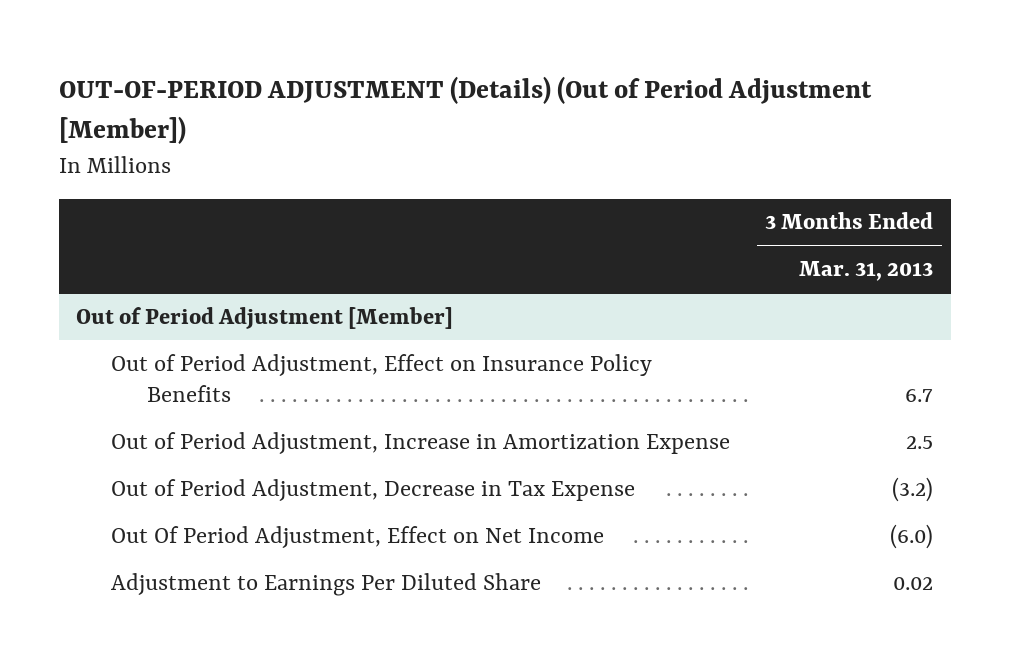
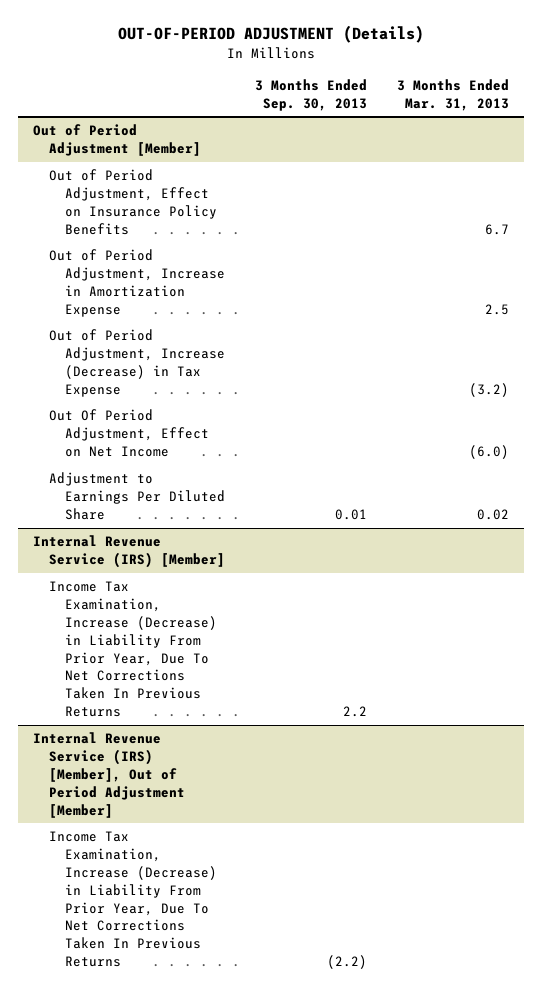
- OUT-OF-PERIOD ADJUSTMENT (Details) (Out of Period Adjustment [Member])
+ OUT-OF-PERIOD ADJUSTMENT (Details)
- | 3 Months Ended Mar. 31, 2013
+ | 3 Months Ended Sep. 30, 2013 | 3 Months Ended Mar. 31, 2013
@ Out of Period Adjustment [Member]
- Out of Period Adjustment, Decrease in Tax Expense | (3.2)
+ Out of Period Adjustment, Increase (Decrease) in Tax Expense | | (3.2)
+ Internal Revenue Service (IRS) [Member]
+ Income Tax Examination, Increase (Decrease) in Liability From Prior Year, Due To Net Corrections Taken In Previous Returns | 2.2 |
+ Internal Revenue Service (IRS) [Member], Out of Period Adjustment [Member]
+ Income Tax Examination, Increase (Decrease) in Liability From Prior Year, Due To Net Corrections Taken In Previous Returns | (2.2) |

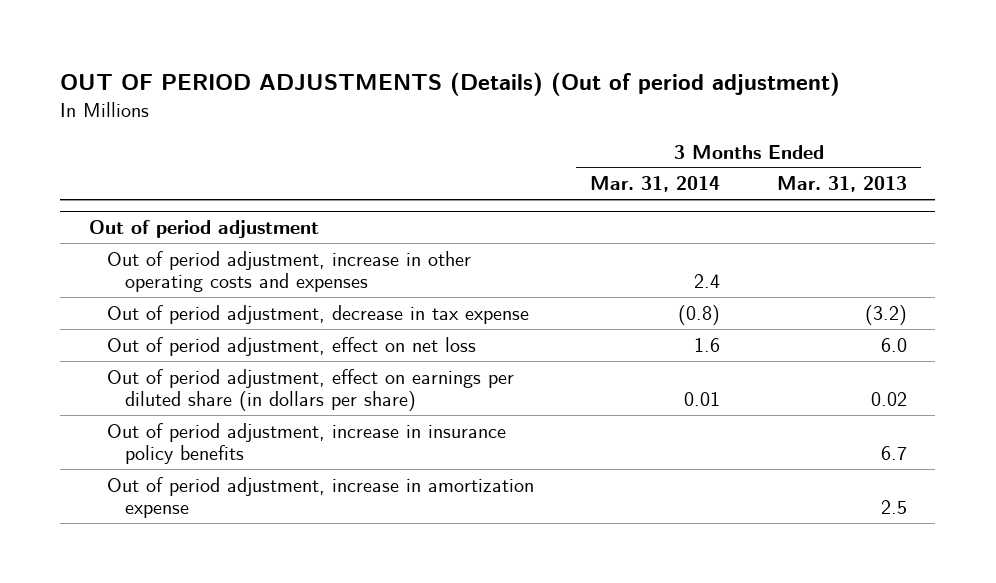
- OUT-OF-PERIOD ADJUSTMENT (Details)
+ OUT OF PERIOD ADJUSTMENTS (Details) (Out of period adjustment)
- | 3 Months Ended Sep. 30, 2013 | 3 Months Ended Mar. 31, 2013
+ | 3 Months Ended Mar. 31, 2014 | 3 Months Ended Mar. 31, 2013
- Out of Period Adjustment [Member]
- Out of Period Adjustment, Effect on Insurance Policy Benefits | | 6.7
- Out of Period Adjustment, Increase in Amortization Expense | | 2.5
- Out of Period Adjustment, Increase (Decrease) in Tax Expense | | (3.2)
- Out Of Period Adjustment, Effect on Net Income | | (6.0)
- Adjustment to Earnings Per Diluted Share | 0.01 | 0.02
- Internal Revenue Service (IRS) [Member]
- Income Tax Examination, Increase (Decrease) in Liability From Prior Year, Due To Net Corrections Taken In Previous Returns | 2.2 |
- Internal Revenue Service (IRS) [Member], Out of Period Adjustment [Member]
- Income Tax Examination, Increase (Decrease) in Liability From Prior Year, Due To Net Corrections Taken In Previous Returns | (2.2) |
+ Out of period adjustment
+ Out of period adjustment, increase in other operating costs and expenses | 2.4 |
+ Out of period adjustment, decrease in tax expense | (0.8) | (3.2)
+ Out of period adjustment, effect on net loss | 1.6 | 6.0
+ Out of period adjustment, effect on earnings per diluted share (in dollars per share) | 0.01 | 0.02
+ Out of period adjustment, increase in insurance policy benefits | | 6.7
+ Out of period adjustment, increase in amortization expense | | 2.5

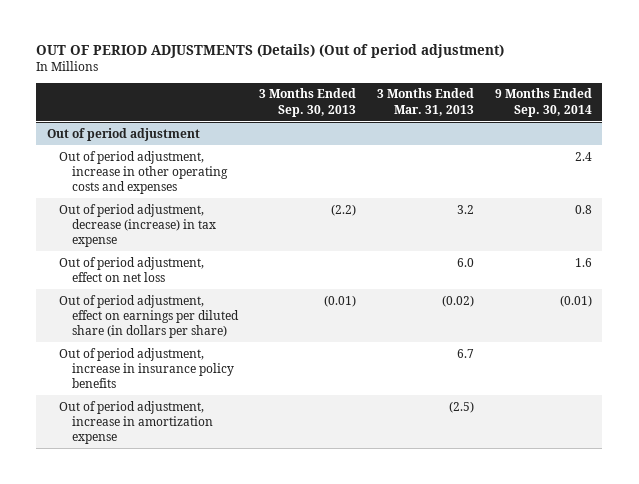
- | 3 Months Ended Mar. 31, 2014 | 3 Months Ended Mar. 31, 2013
+ | 3 Months Ended Sep. 30, 2013 | 3 Months Ended Mar. 31, 2013 | 9 Months Ended Sep. 30, 2014
@ Out of period adjustment
- Out of period adjustment, decrease in tax expense | (0.8) | (3.2)
+ Out of period adjustment, decrease (increase) in tax expense | (2.2) | 3.2 | 0.8
- Out of period adjustment, effect on earnings per diluted share (in dollars per share) | 0.01 | 0.02
+ Out of period adjustment, effect on earnings per diluted share (in dollars per share) | (0.01) | (0.02) | (0.01)
- Out of period adjustment, increase in amortization expense | | 2.5
+ Out of period adjustment, increase in amortization expense | | (2.5) |

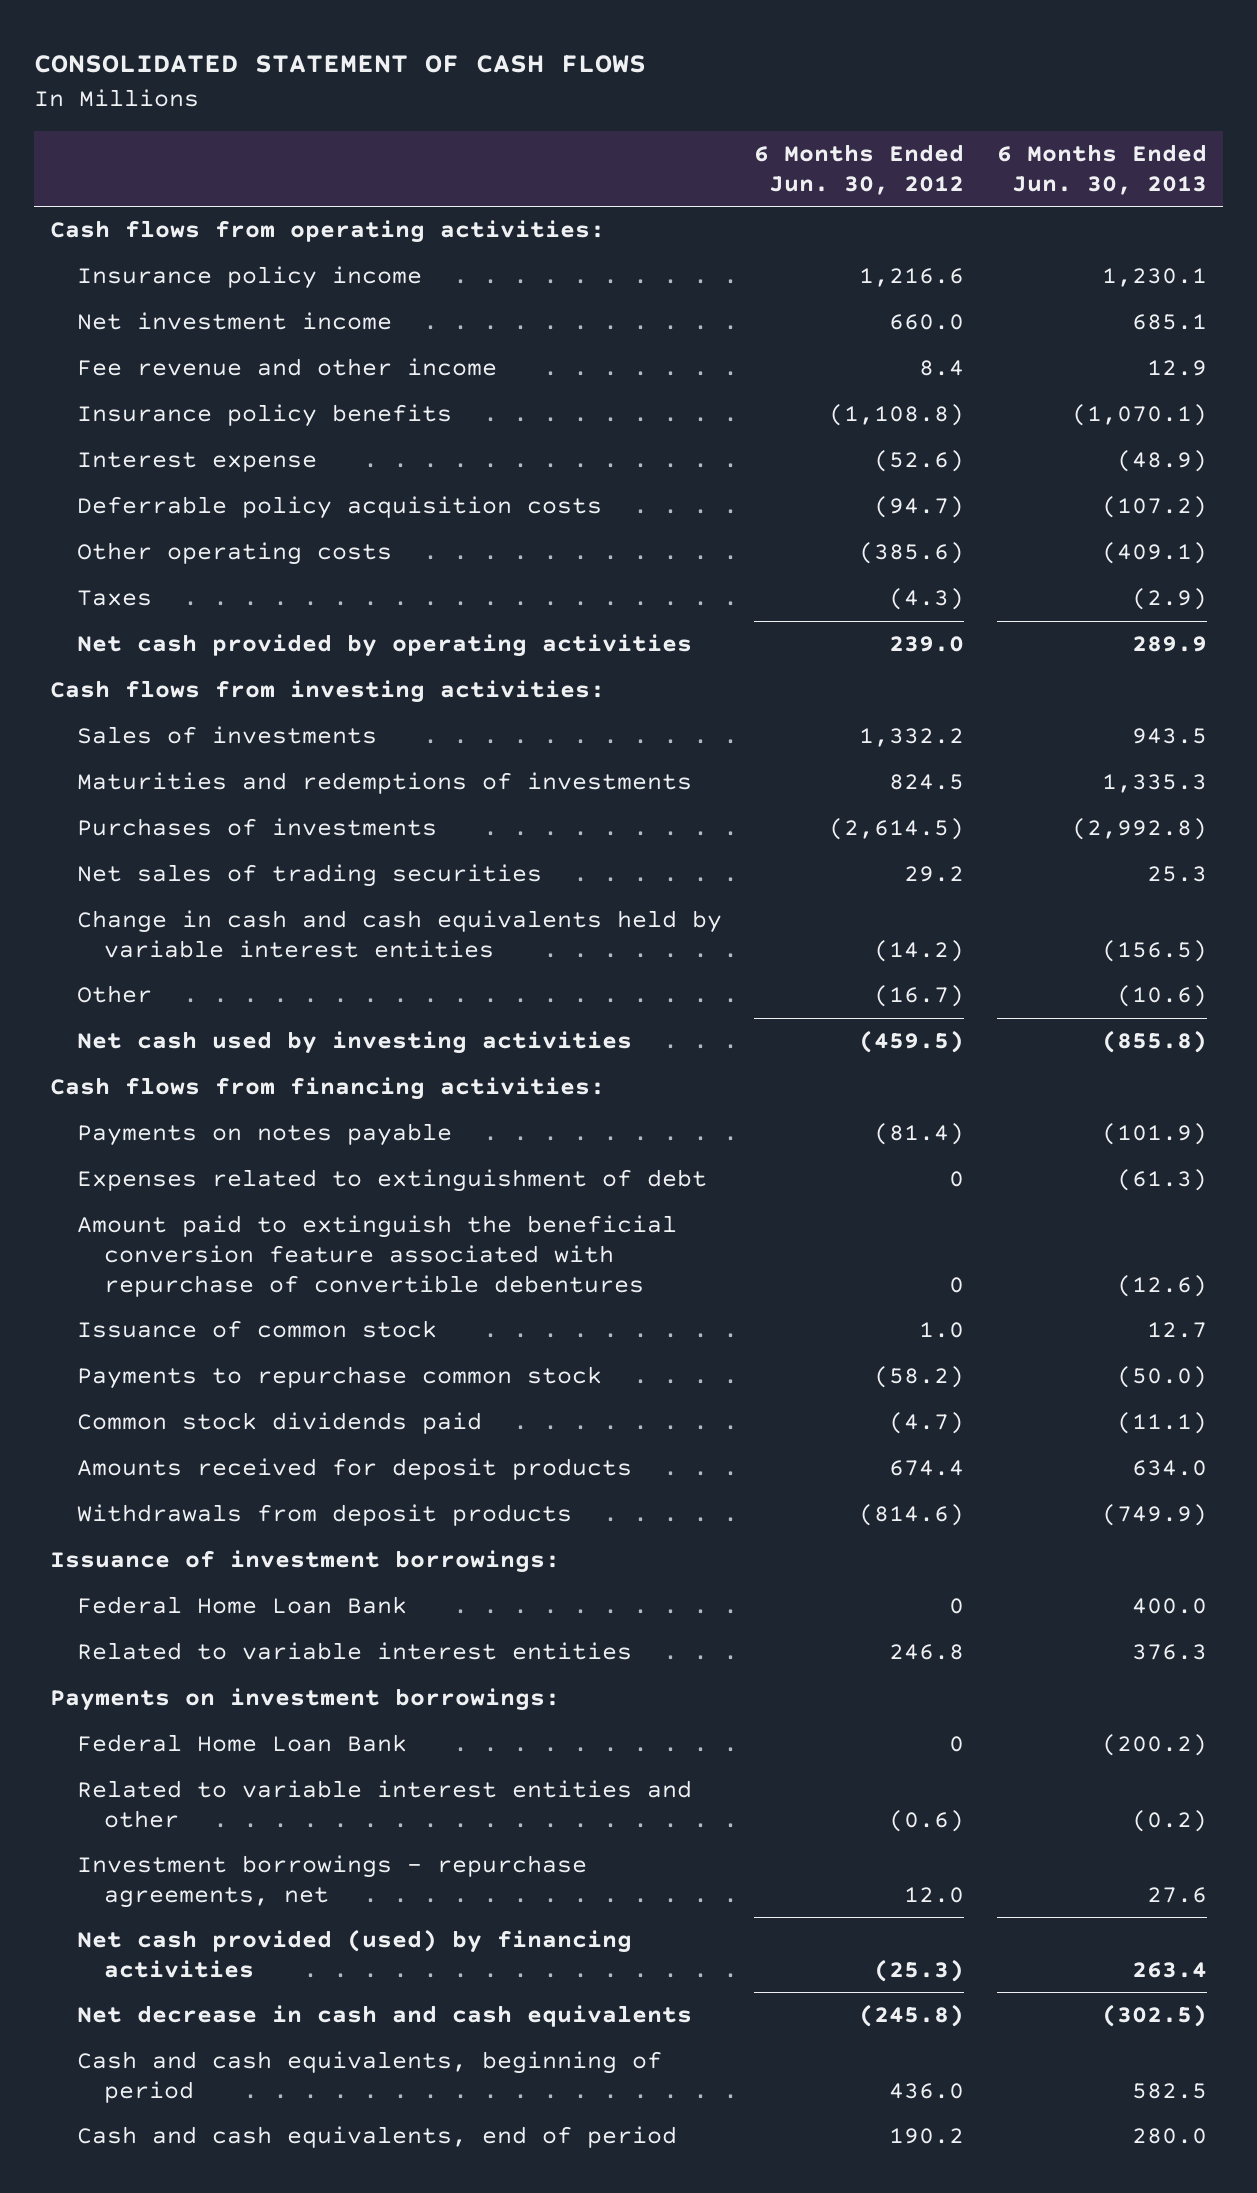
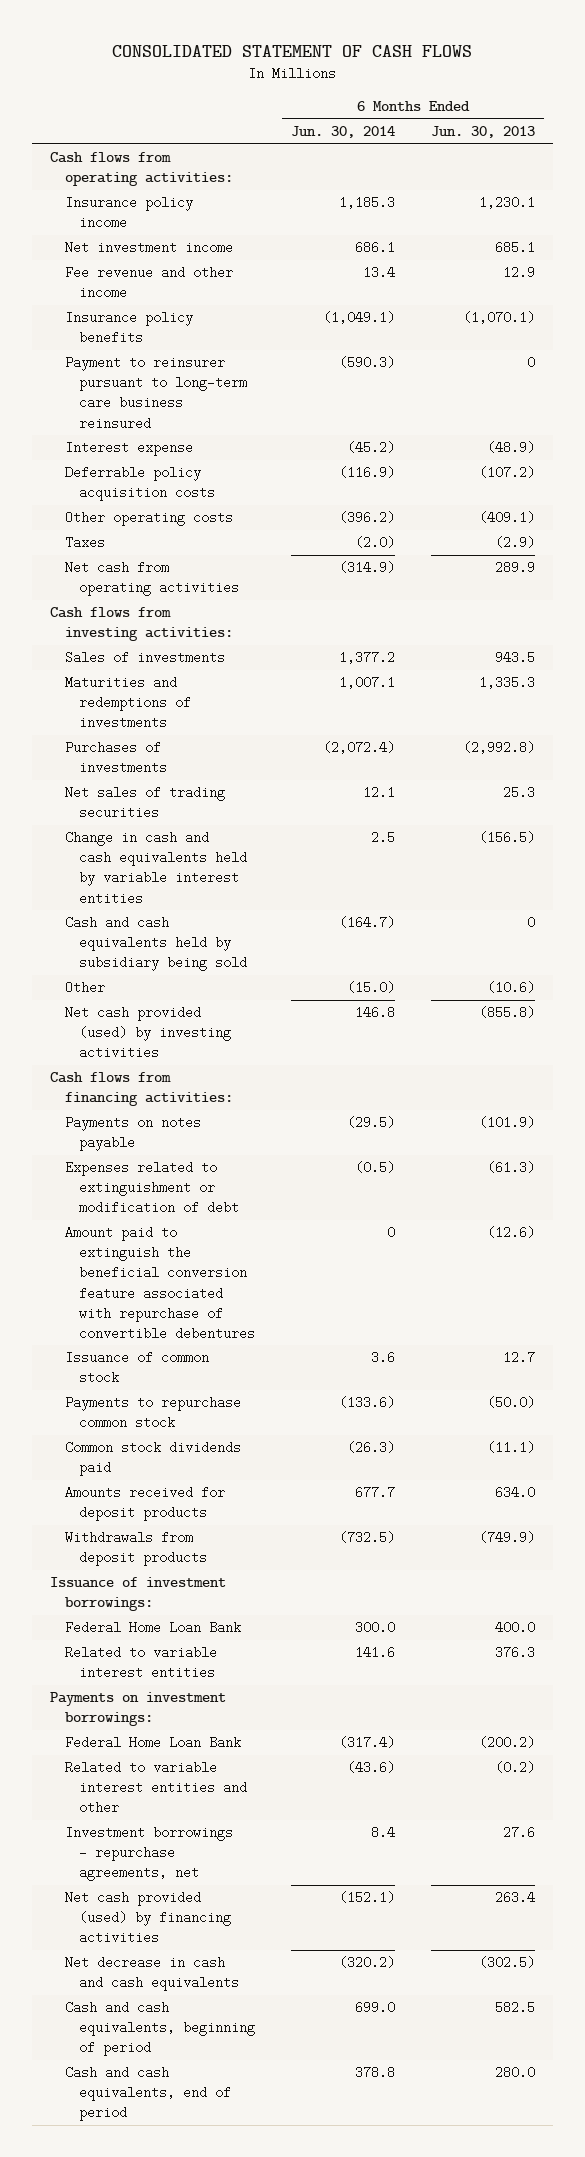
- | 6 Months Ended Jun. 30, 2012 | 6 Months Ended Jun. 30, 2013
+ | 6 Months Ended Jun. 30, 2014 | 6 Months Ended Jun. 30, 2013
+ Payment to reinsurer pursuant to long-term care business reinsured | (590.3) | 0
- Net cash provided by operating activities | 239.0 | 289.9
+ Net cash from operating activities | (314.9) | 289.9
+ Cash and cash equivalents held by subsidiary being sold | (164.7) | 0
- Net cash used by investing activities | (459.5) | (855.8)
+ Net cash provided (used) by investing activities | 146.8 | (855.8)
- Expenses related to extinguishment of debt | 0 | (61.3)
+ Expenses related to extinguishment or modification of debt | (0.5) | (61.3)

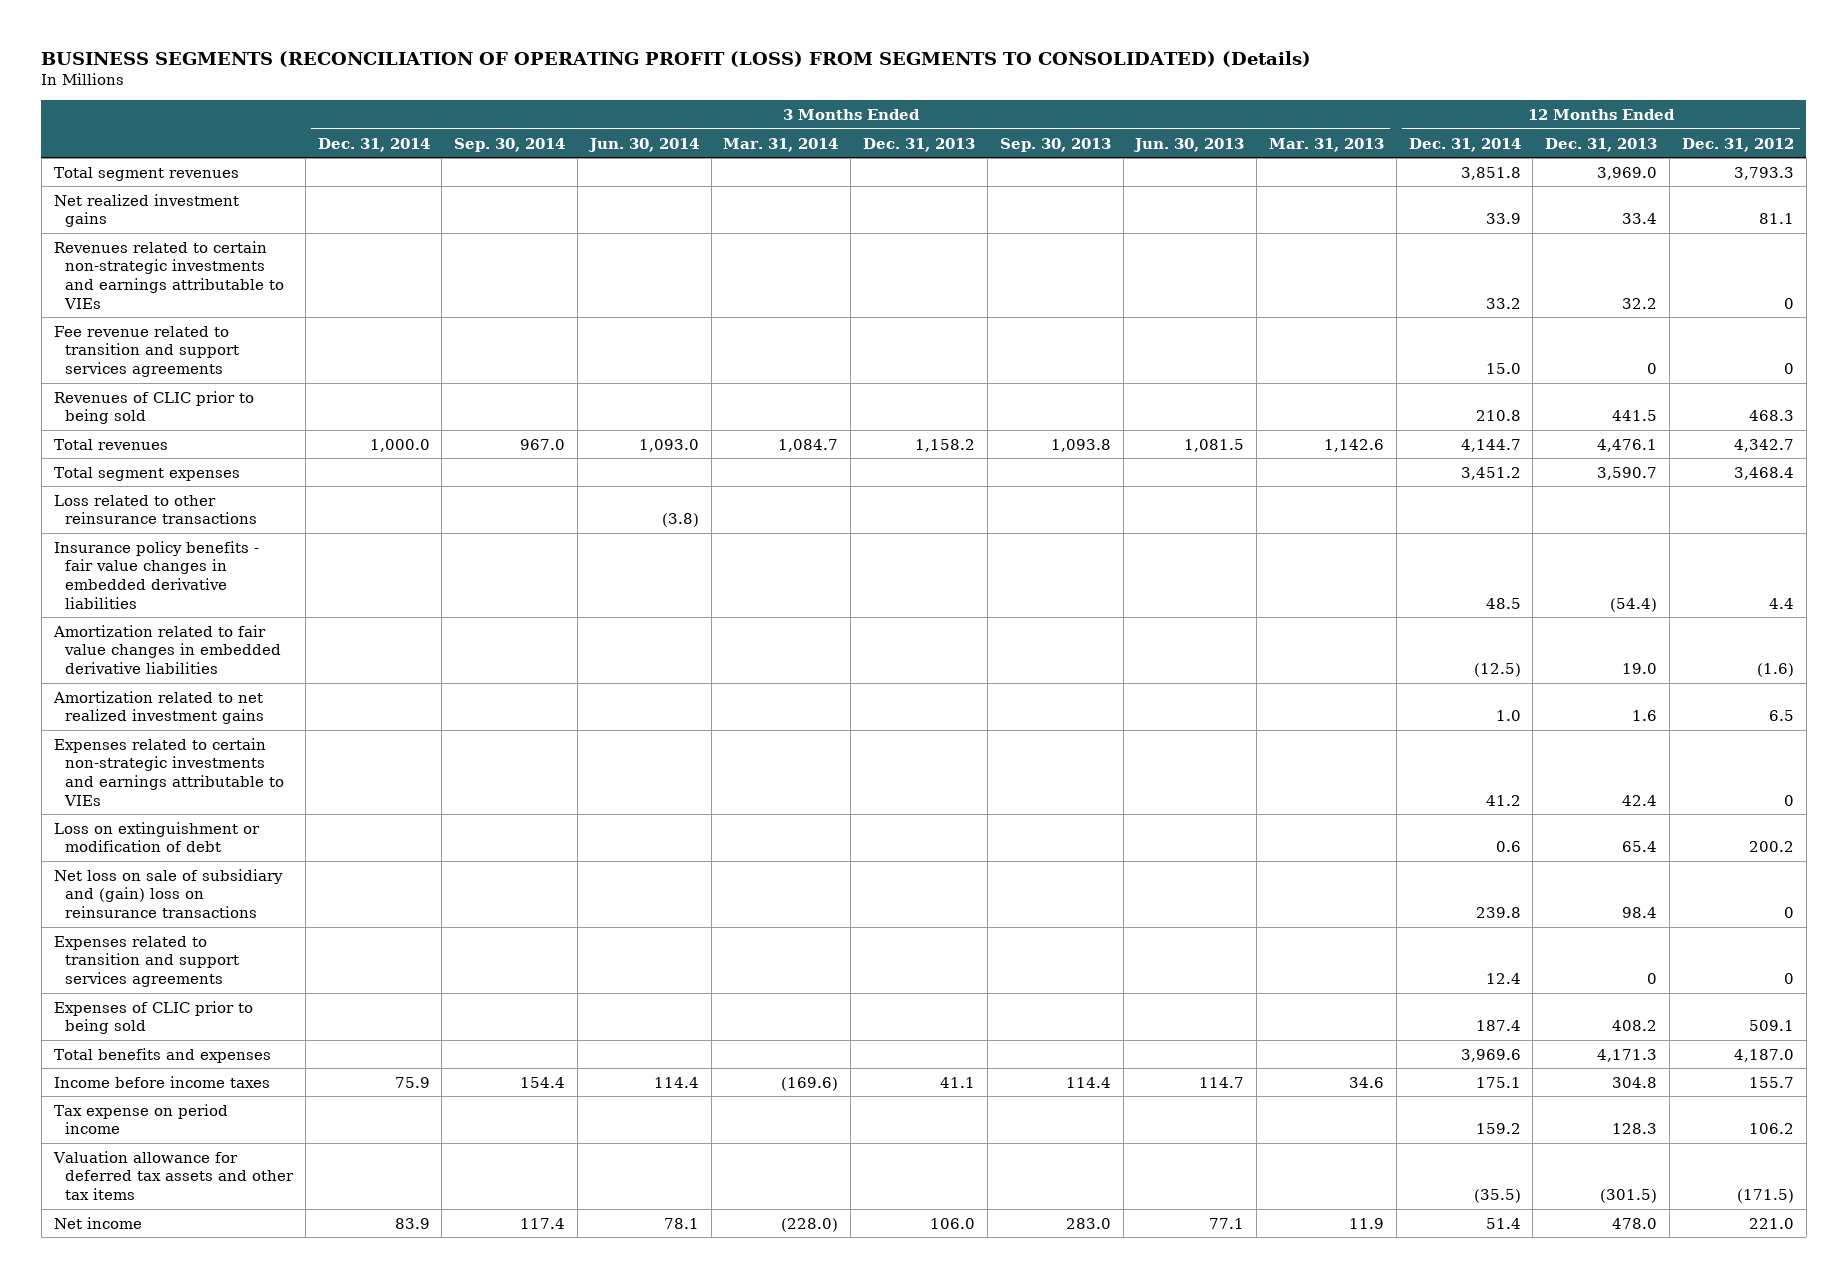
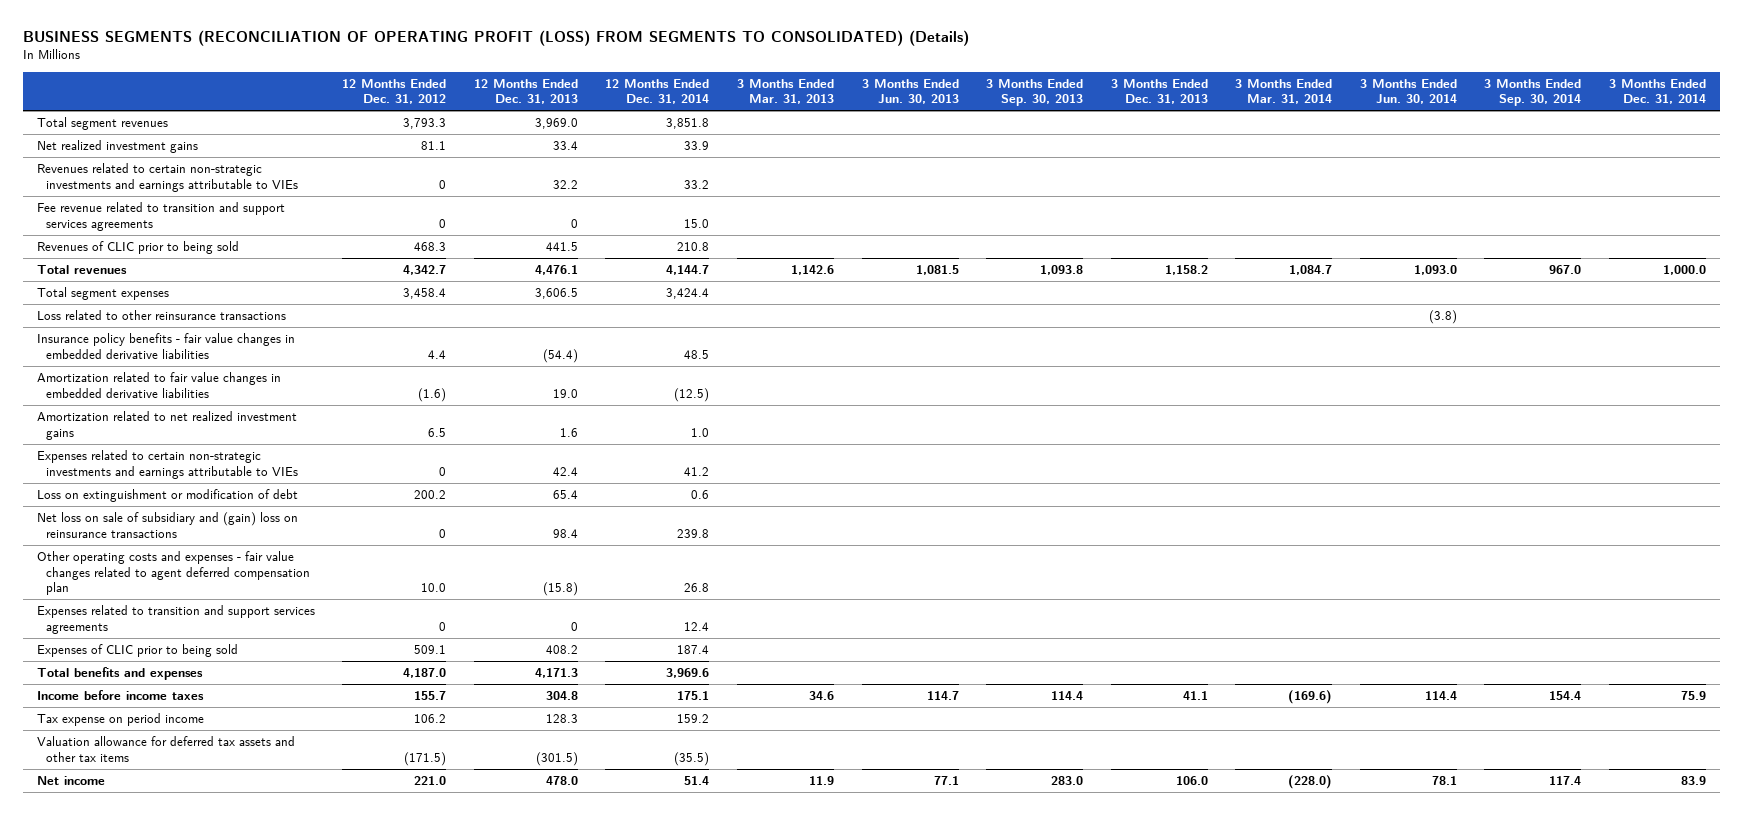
- | 3 Months Ended Dec. 31, 2014 | 3 Months Ended Sep. 30, 2014 | 3 Months Ended Jun. 30, 2014 | 3 Months Ended Mar. 31, 2014 | 3 Months Ended Dec. 31, 2013 | 3 Months Ended Sep. 30, 2013 | 3 Months Ended Jun. 30, 2013 | 3 Months Ended Mar. 31, 2013 | 12 Months Ended Dec. 31, 2014 | 12 Months Ended Dec. 31, 2013 | 12 Months Ended Dec. 31, 2012
+ | 12 Months Ended Dec. 31, 2012 | 12 Months Ended Dec. 31, 2013 | 12 Months Ended Dec. 31, 2014 | 3 Months Ended Mar. 31, 2013 | 3 Months Ended Jun. 30, 2013 | 3 Months Ended Sep. 30, 2013 | 3 Months Ended Dec. 31, 2013 | 3 Months Ended Mar. 31, 2014 | 3 Months Ended Jun. 30, 2014 | 3 Months Ended Sep. 30, 2014 | 3 Months Ended Dec. 31, 2014
- Total segment expenses | | | | | | | | | 3,451.2 | 3,590.7 | 3,468.4
+ Total segment expenses | 3,458.4 | 3,606.5 | 3,424.4 | | | | | | | |
+ Other operating costs and expenses - fair value changes related to agent deferred compensation plan | 10.0 | (15.8) | 26.8 | | | | | | | |

